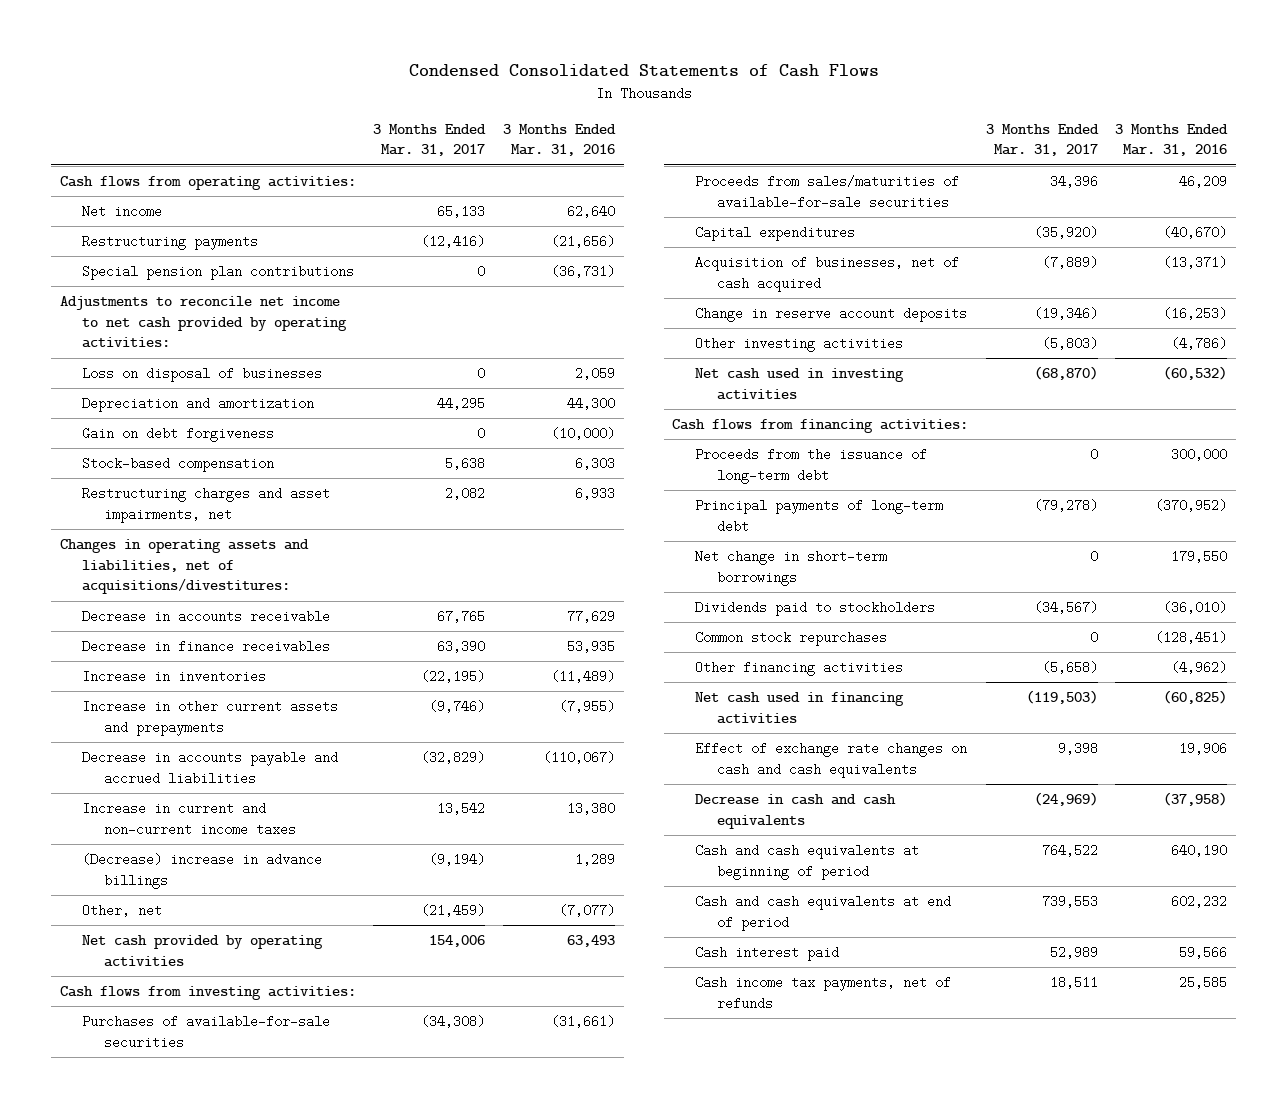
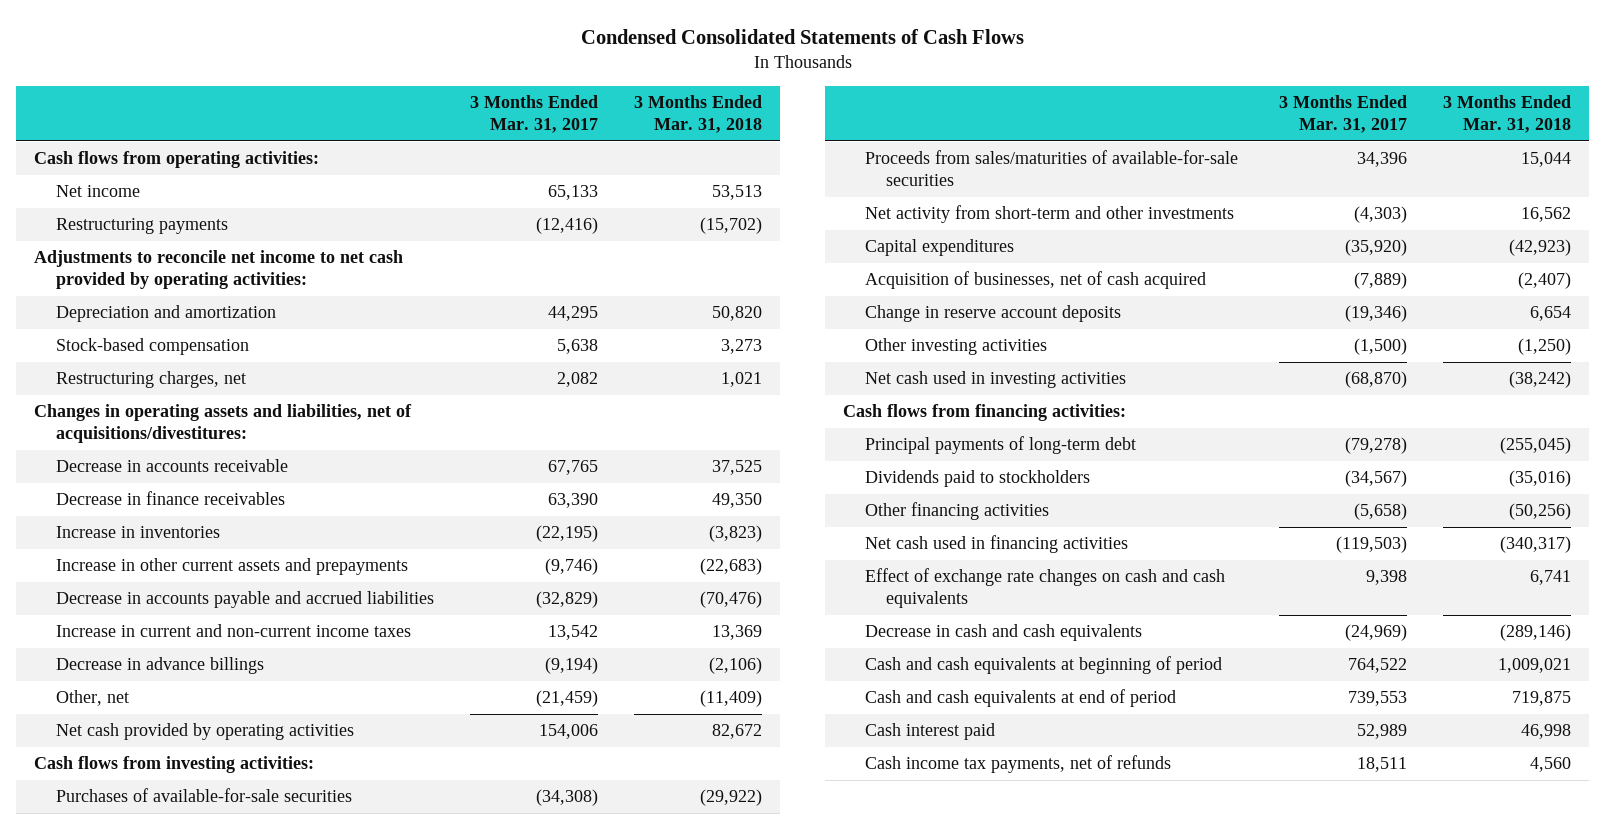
- | 3 Months Ended Mar. 31, 2017 | 3 Months Ended Mar. 31, 2016
+ | 3 Months Ended Mar. 31, 2017 | 3 Months Ended Mar. 31, 2018
- Special pension plan contributions | 0 | (36,731)
- Loss on disposal of businesses | 0 | 2,059
- Gain on debt forgiveness | 0 | (10,000)
- Restructuring charges and asset impairments, net | 2,082 | 6,933
+ Restructuring charges, net | 2,082 | 1,021
- (Decrease) increase in advance billings | (9,194) | 1,289
+ Decrease in advance billings | (9,194) | (2,106)
+ Net activity from short-term and other investments | (4,303) | 16,562
- Other investing activities | (5,803) | (4,786)
+ Other investing activities | (1,500) | (1,250)
- Proceeds from the issuance of long-term debt | 0 | 300,000
- Net change in short-term borrowings | 0 | 179,550
- Common stock repurchases | 0 | (128,451)

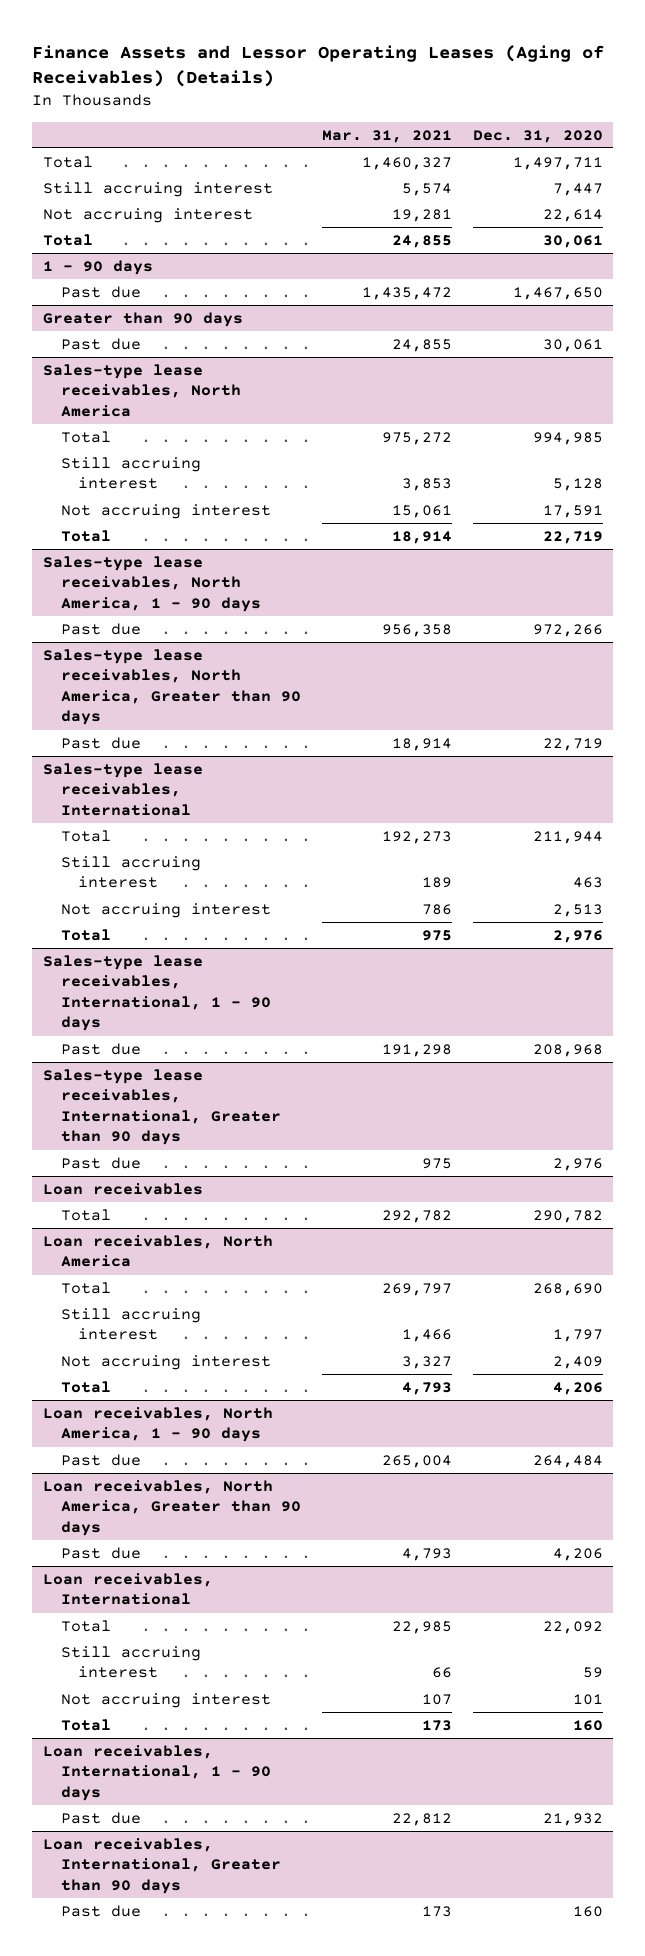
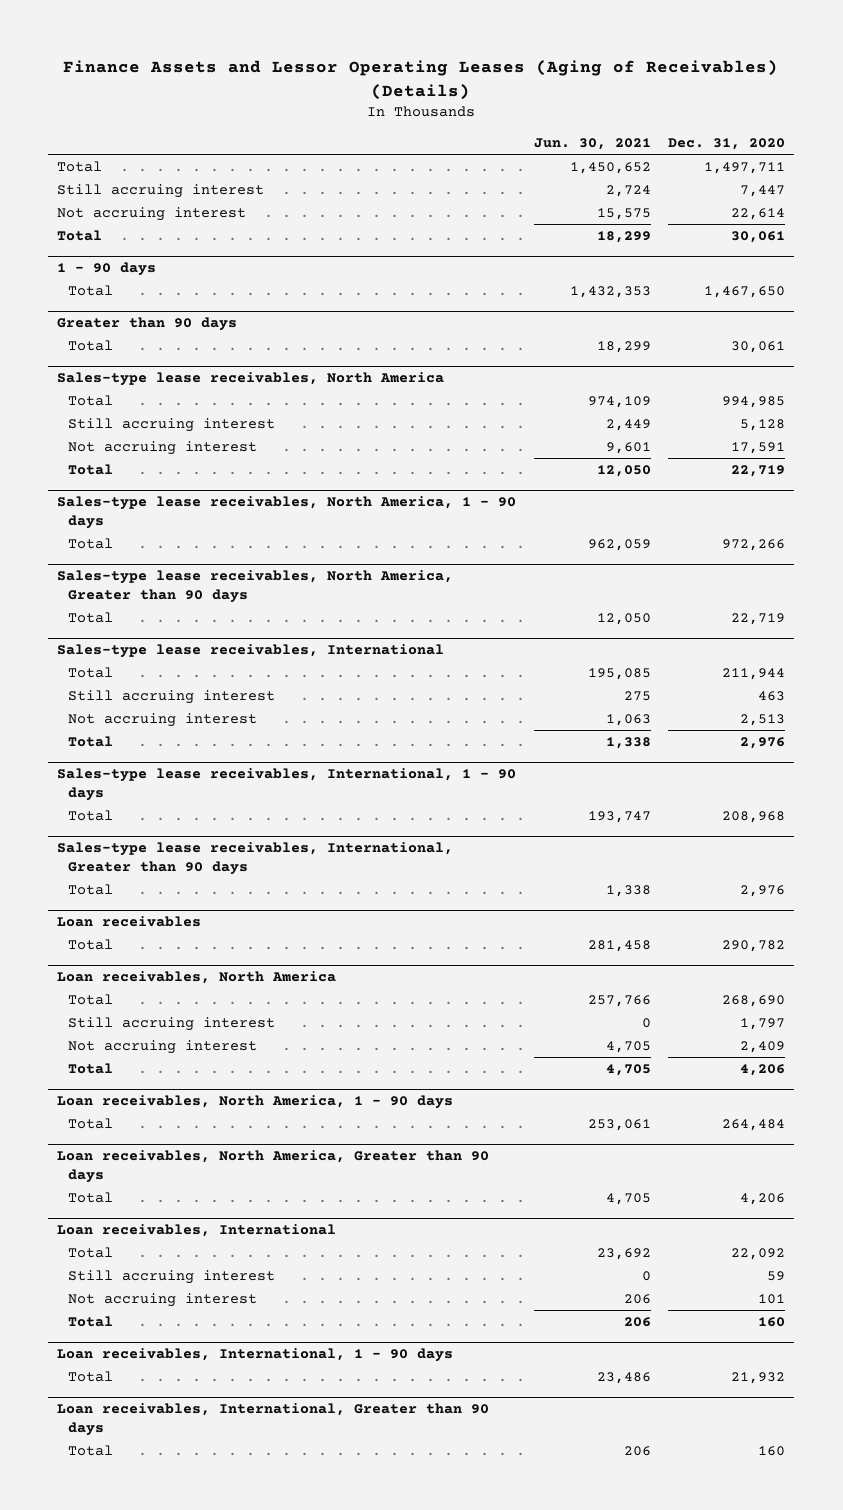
- | Mar. 31, 2021 | Dec. 31, 2020
+ | Jun. 30, 2021 | Dec. 31, 2020
@ 1 - 90 days
- Past due | 1,435,472 | 1,467,650
+ Total | 1,432,353 | 1,467,650
@ Greater than 90 days
- Past due | 24,855 | 30,061
+ Total | 18,299 | 30,061
@ Sales-type lease receivables, North America, 1 - 90 days
- Past due | 956,358 | 972,266
+ Total | 962,059 | 972,266
@ Sales-type lease receivables, North America, Greater than 90 days
- Past due | 18,914 | 22,719
+ Total | 12,050 | 22,719
@ Sales-type lease receivables, International, 1 - 90 days
- Past due | 191,298 | 208,968
+ Total | 193,747 | 208,968
@ Sales-type lease receivables, International, Greater than 90 days
- Past due | 975 | 2,976
+ Total | 1,338 | 2,976
@ Loan receivables, North America, 1 - 90 days
- Past due | 265,004 | 264,484
+ Total | 253,061 | 264,484
@ Loan receivables, North America, Greater than 90 days
- Past due | 4,793 | 4,206
+ Total | 4,705 | 4,206
@ Loan receivables, International, 1 - 90 days
- Past due | 22,812 | 21,932
+ Total | 23,486 | 21,932
@ Loan receivables, International, Greater than 90 days
- Past due | 173 | 160
+ Total | 206 | 160

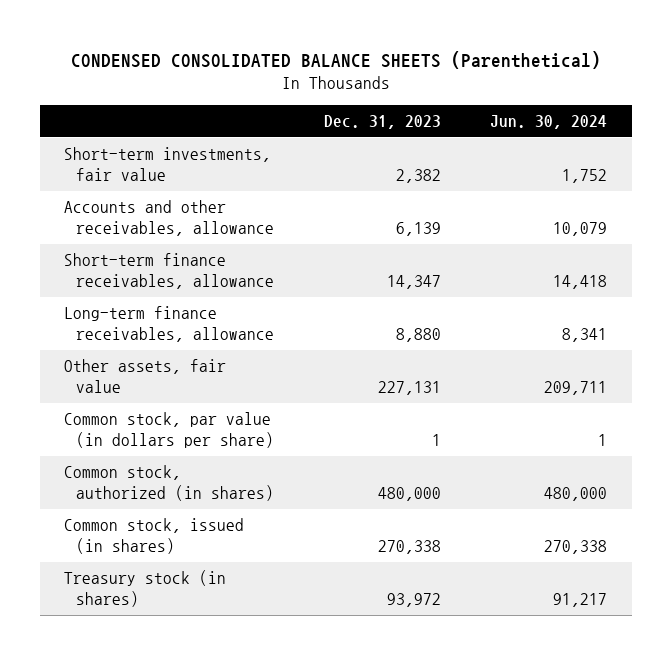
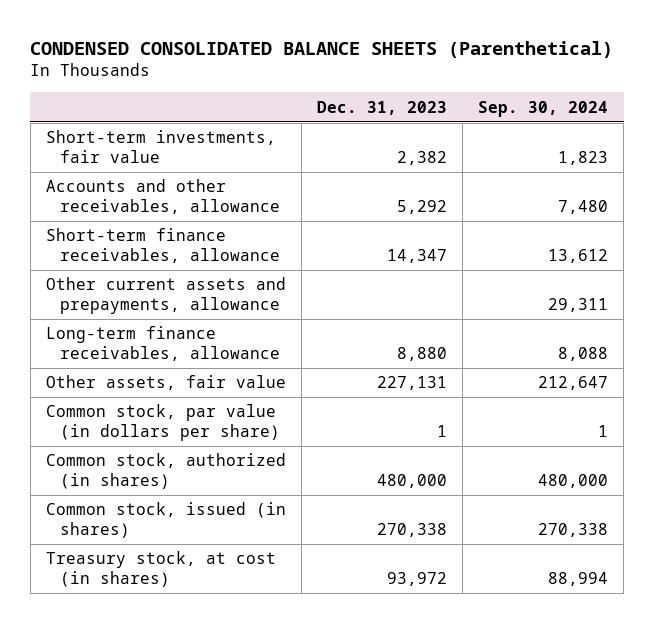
- | Dec. 31, 2023 | Jun. 30, 2024
+ | Dec. 31, 2023 | Sep. 30, 2024
- Accounts and other receivables, allowance | 6,139 | 10,079
+ Accounts and other receivables, allowance | 5,292 | 7,480
+ Other current assets and prepayments, allowance | | 29,311
- Treasury stock (in shares) | 93,972 | 91,217
+ Treasury stock, at cost (in shares) | 93,972 | 88,994

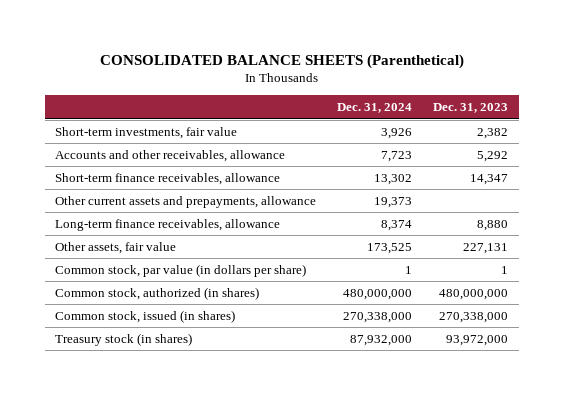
- CONDENSED CONSOLIDATED BALANCE SHEETS (Parenthetical)
+ CONSOLIDATED BALANCE SHEETS (Parenthetical)
- | Dec. 31, 2023 | Sep. 30, 2024
+ | Dec. 31, 2024 | Dec. 31, 2023
- Common stock, authorized (in shares) | 480,000 | 480,000
- Common stock, issued (in shares) | 270,338 | 270,338
- Treasury stock, at cost (in shares) | 93,972 | 88,994
+ Common stock, authorized (in shares) | 480,000,000 | 480,000,000
+ Common stock, issued (in shares) | 270,338,000 | 270,338,000
+ Treasury stock (in shares) | 87,932,000 | 93,972,000

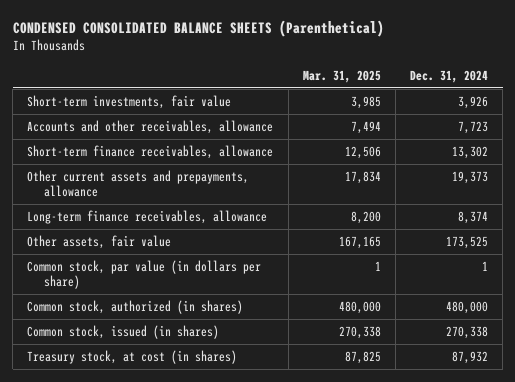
- CONSOLIDATED BALANCE SHEETS (Parenthetical)
+ CONDENSED CONSOLIDATED BALANCE SHEETS (Parenthetical)
- | Dec. 31, 2024 | Dec. 31, 2023
+ | Mar. 31, 2025 | Dec. 31, 2024
- Common stock, authorized (in shares) | 480,000,000 | 480,000,000
- Common stock, issued (in shares) | 270,338,000 | 270,338,000
- Treasury stock (in shares) | 87,932,000 | 93,972,000
+ Common stock, authorized (in shares) | 480,000 | 480,000
+ Common stock, issued (in shares) | 270,338 | 270,338
+ Treasury stock, at cost (in shares) | 87,825 | 87,932

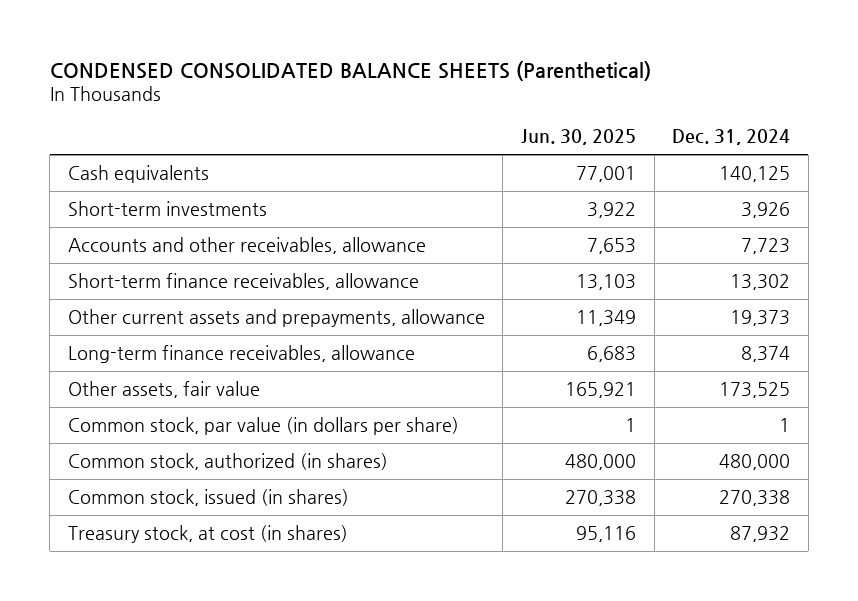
- | Mar. 31, 2025 | Dec. 31, 2024
+ | Jun. 30, 2025 | Dec. 31, 2024
- Short-term investments, fair value | 3,985 | 3,926
+ Cash equivalents | 77,001 | 140,125
+ Short-term investments | 3,922 | 3,926

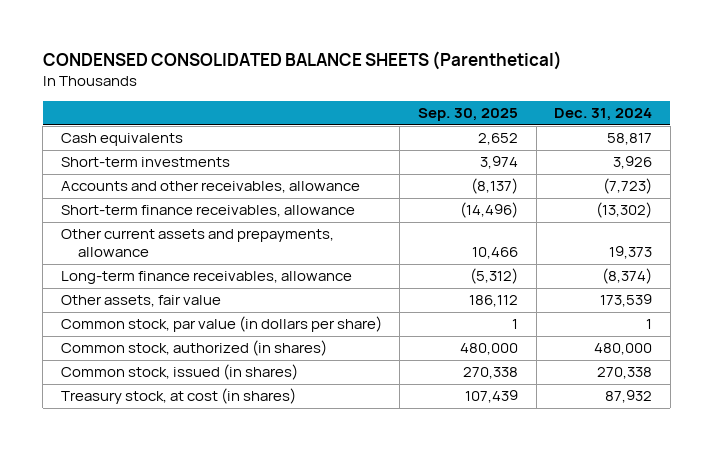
- | Jun. 30, 2025 | Dec. 31, 2024
+ | Sep. 30, 2025 | Dec. 31, 2024
- Cash equivalents | 77,001 | 140,125
+ Cash equivalents | 2,652 | 58,817
- Accounts and other receivables, allowance | 7,653 | 7,723
- Short-term finance receivables, allowance | 13,103 | 13,302
+ Accounts and other receivables, allowance | (8,137) | (7,723)
+ Short-term finance receivables, allowance | (14,496) | (13,302)
- Long-term finance receivables, allowance | 6,683 | 8,374
- Other assets, fair value | 165,921 | 173,525
+ Long-term finance receivables, allowance | (5,312) | (8,374)
+ Other assets, fair value | 186,112 | 173,539

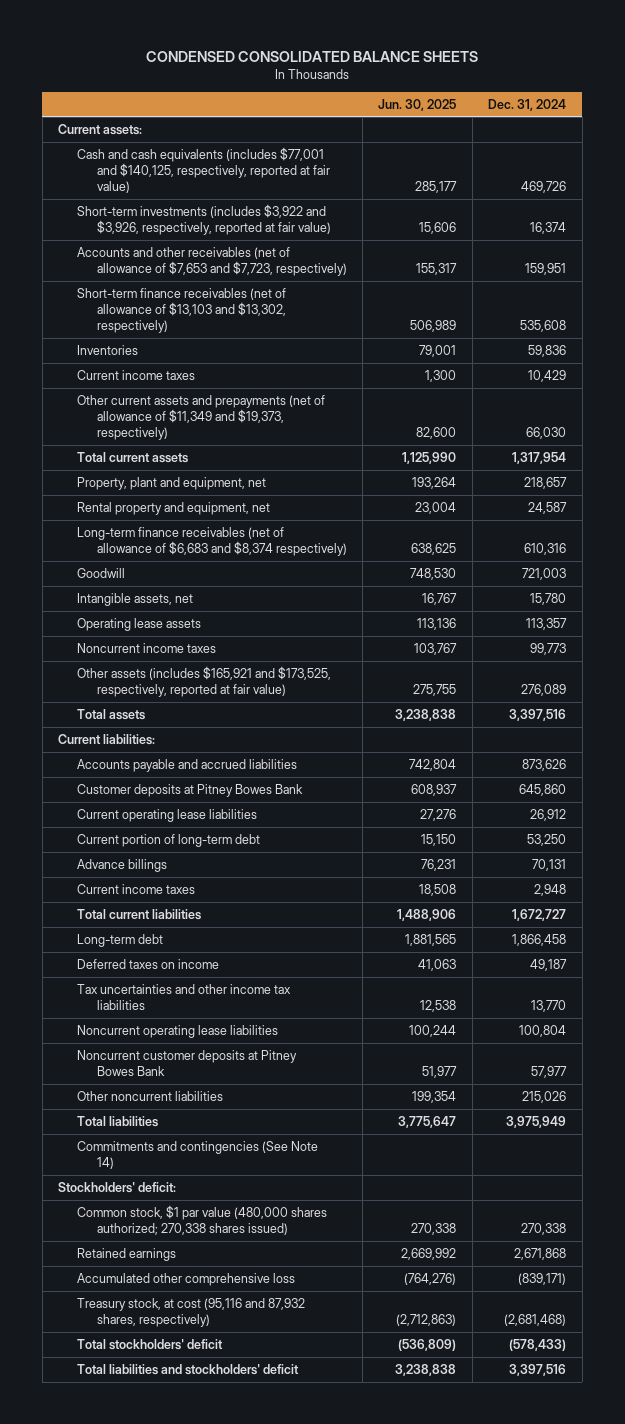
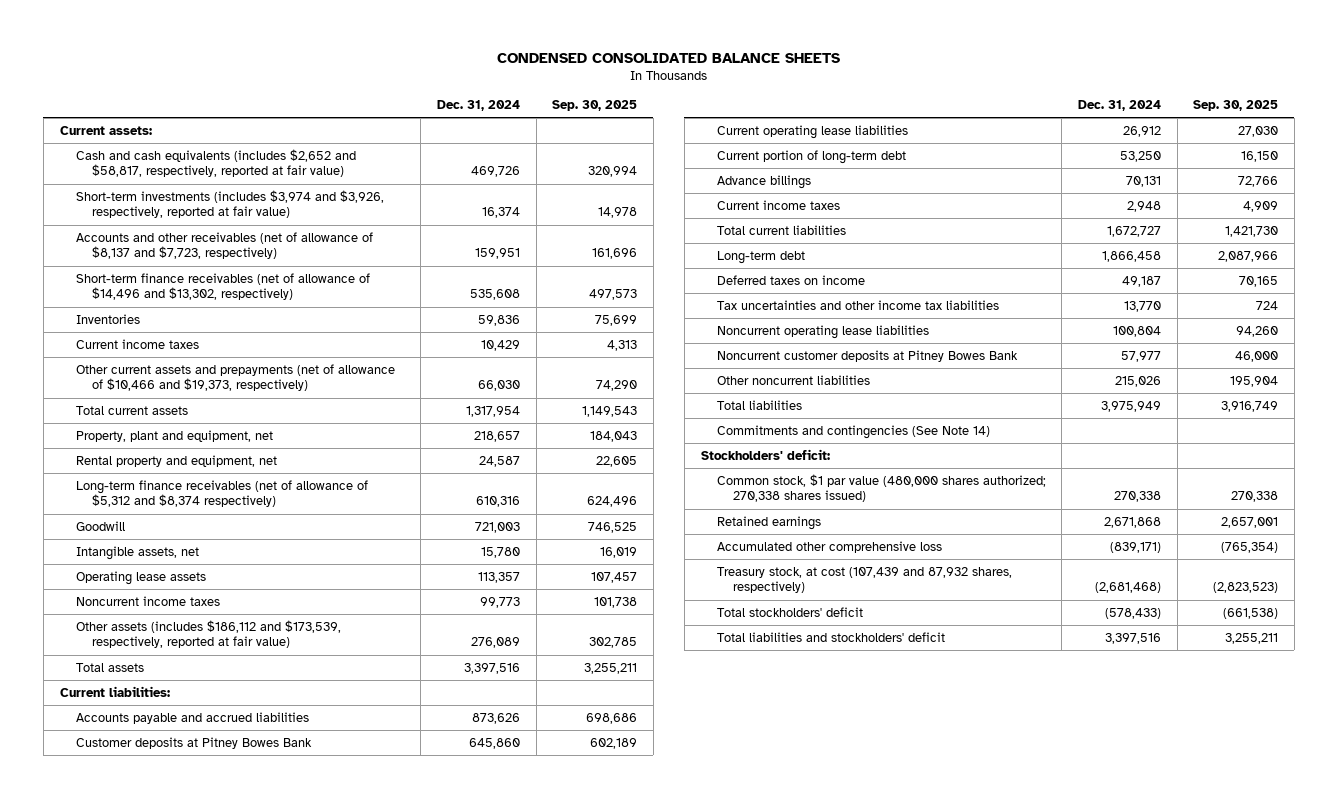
- | Jun. 30, 2025 | Dec. 31, 2024
+ | Dec. 31, 2024 | Sep. 30, 2025
- Cash and cash equivalents (includes $77,001 and $140,125, respectively, reported at fair value) | 285,177 | 469,726
- Short-term investments (includes $3,922 and $3,926, respectively, reported at fair value) | 15,606 | 16,374
- Accounts and other receivables (net of allowance of $7,653 and $7,723, respectively) | 155,317 | 159,951
- Short-term finance receivables (net of allowance of $13,103 and $13,302, respectively) | 506,989 | 535,608
+ Cash and cash equivalents (includes $2,652 and $58,817, respectively, reported at fair value) | 469,726 | 320,994
+ Short-term investments (includes $3,974 and $3,926, respectively, reported at fair value) | 16,374 | 14,978
+ Accounts and other receivables (net of allowance of $8,137 and $7,723, respectively) | 159,951 | 161,696
+ Short-term finance receivables (net of allowance of $14,496 and $13,302, respectively) | 535,608 | 497,573
- Other current assets and prepayments (net of allowance of $11,349 and $19,373, respectively) | 82,600 | 66,030
+ Other current assets and prepayments (net of allowance of $10,466 and $19,373, respectively) | 66,030 | 74,290
- Long-term finance receivables (net of allowance of $6,683 and $8,374 respectively) | 638,625 | 610,316
+ Long-term finance receivables (net of allowance of $5,312 and $8,374 respectively) | 610,316 | 624,496
- Other assets (includes $165,921 and $173,525, respectively, reported at fair value) | 275,755 | 276,089
+ Other assets (includes $186,112 and $173,539, respectively, reported at fair value) | 276,089 | 302,785
- Treasury stock, at cost (95,116 and 87,932 shares, respectively) | (2,712,863) | (2,681,468)
+ Treasury stock, at cost (107,439 and 87,932 shares, respectively) | (2,681,468) | (2,823,523)

